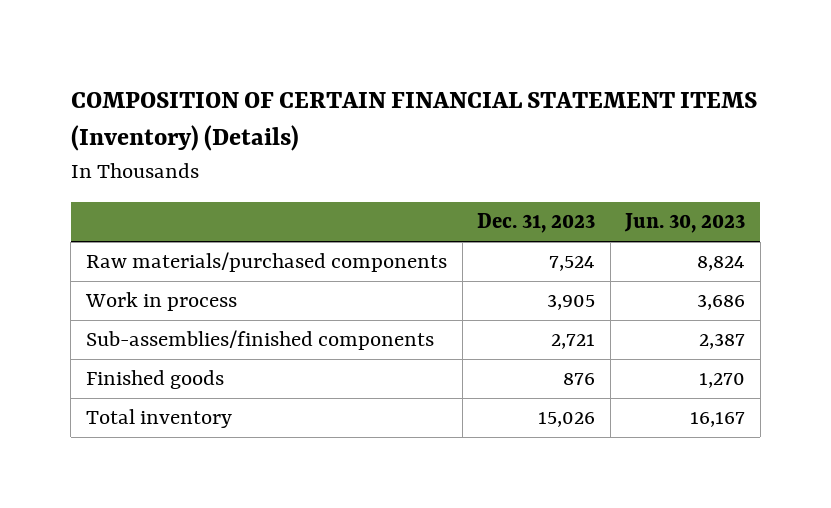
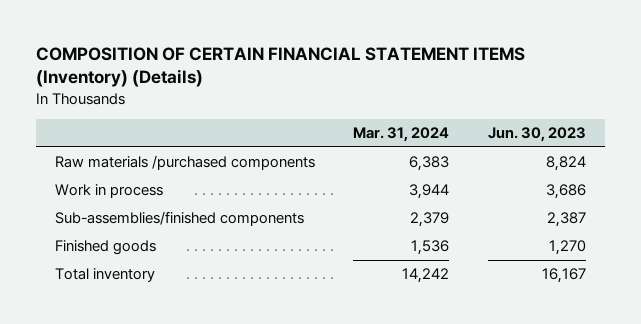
- | Dec. 31, 2023 | Jun. 30, 2023
+ | Mar. 31, 2024 | Jun. 30, 2023
- Raw materials/purchased components | 7,524 | 8,824
+ Raw materials /purchased components | 6,383 | 8,824

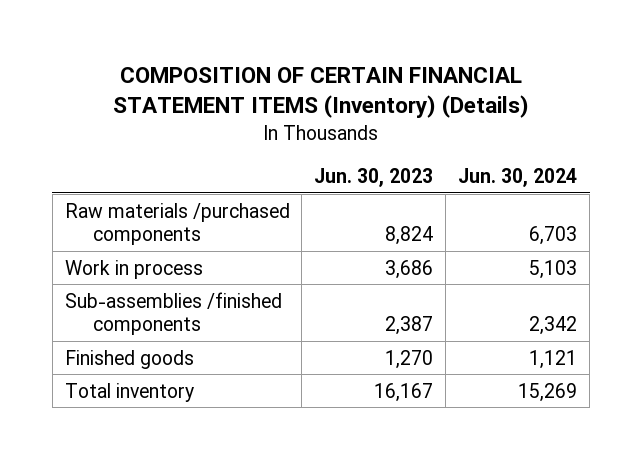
- | Mar. 31, 2024 | Jun. 30, 2023
+ | Jun. 30, 2023 | Jun. 30, 2024
- Sub-assemblies/finished components | 2,379 | 2,387
+ Sub-assemblies /finished components | 2,387 | 2,342

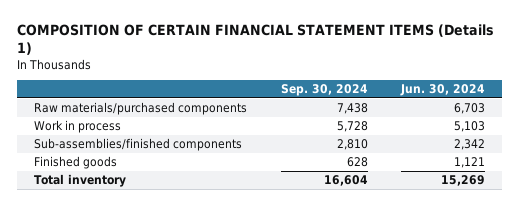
- COMPOSITION OF CERTAIN FINANCIAL STATEMENT ITEMS (Inventory) (Details)
+ COMPOSITION OF CERTAIN FINANCIAL STATEMENT ITEMS (Details 1)
- | Jun. 30, 2023 | Jun. 30, 2024
+ | Sep. 30, 2024 | Jun. 30, 2024
- Raw materials /purchased components | 8,824 | 6,703
+ Raw materials/purchased components | 7,438 | 6,703
- Sub-assemblies /finished components | 2,387 | 2,342
+ Sub-assemblies/finished components | 2,810 | 2,342

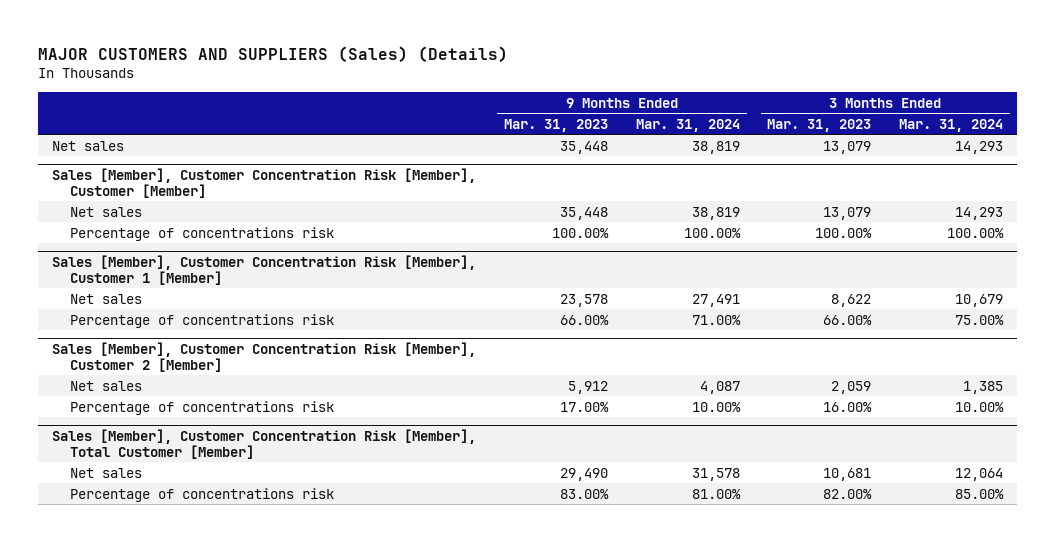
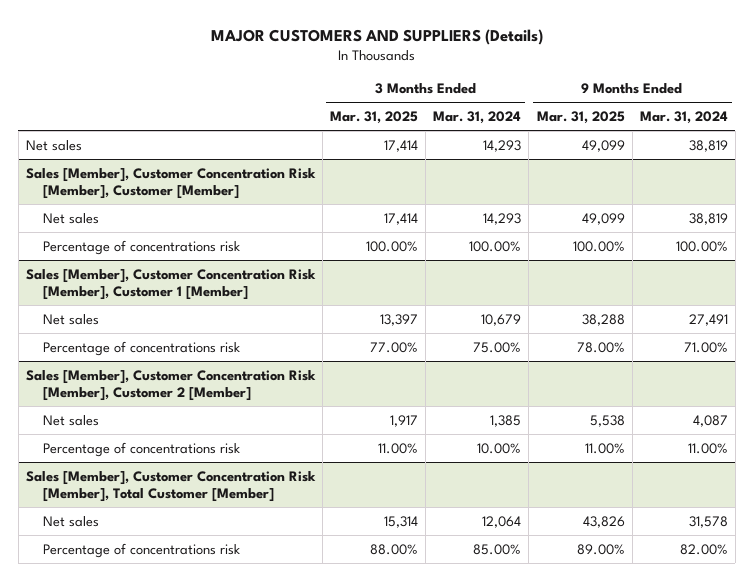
- MAJOR CUSTOMERS AND SUPPLIERS (Sales) (Details)
+ MAJOR CUSTOMERS AND SUPPLIERS (Details)
- | 9 Months Ended Mar. 31, 2023 | 9 Months Ended Mar. 31, 2024 | 3 Months Ended Mar. 31, 2023 | 3 Months Ended Mar. 31, 2024
+ | 3 Months Ended Mar. 31, 2025 | 3 Months Ended Mar. 31, 2024 | 9 Months Ended Mar. 31, 2025 | 9 Months Ended Mar. 31, 2024
@ Sales [Member], Customer Concentration Risk [Member], Customer 2 [Member]
- Percentage of concentrations risk | 17.00% | 10.00% | 16.00% | 10.00%
+ Percentage of concentrations risk | 11.00% | 10.00% | 11.00% | 11.00%
@ Sales [Member], Customer Concentration Risk [Member], Total Customer [Member]
- Percentage of concentrations risk | 83.00% | 81.00% | 82.00% | 85.00%
+ Percentage of concentrations risk | 88.00% | 85.00% | 89.00% | 82.00%

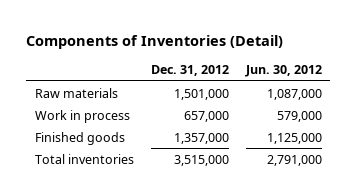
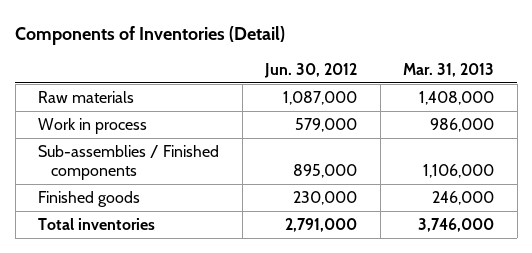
- | Dec. 31, 2012 | Jun. 30, 2012
+ | Jun. 30, 2012 | Mar. 31, 2013
- Finished goods | 1,357,000 | 1,125,000
+ Sub-assemblies / Finished components | 895,000 | 1,106,000
+ Finished goods | 230,000 | 246,000

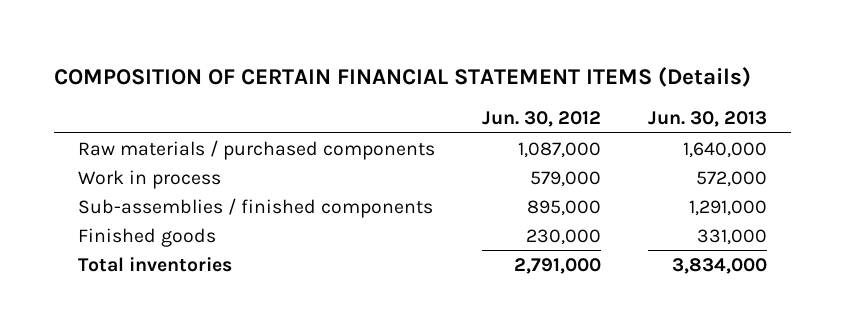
- Components of Inventories (Detail)
+ COMPOSITION OF CERTAIN FINANCIAL STATEMENT ITEMS (Details)
- | Jun. 30, 2012 | Mar. 31, 2013
+ | Jun. 30, 2012 | Jun. 30, 2013
- Raw materials | 1,087,000 | 1,408,000
+ Raw materials / purchased components | 1,087,000 | 1,640,000
- Sub-assemblies / Finished components | 895,000 | 1,106,000
+ Sub-assemblies / finished components | 895,000 | 1,291,000

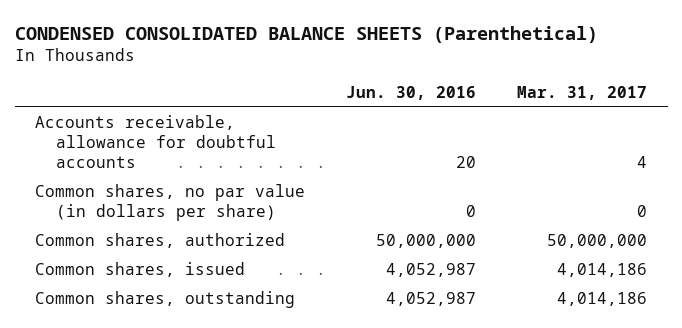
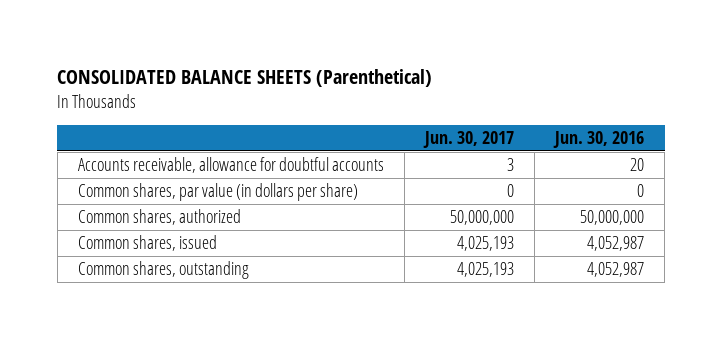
- CONDENSED CONSOLIDATED BALANCE SHEETS (Parenthetical)
+ CONSOLIDATED BALANCE SHEETS (Parenthetical)
- | Jun. 30, 2016 | Mar. 31, 2017
+ | Jun. 30, 2017 | Jun. 30, 2016
- Common shares, no par value (in dollars per share) | 0 | 0
+ Common shares, par value (in dollars per share) | 0 | 0

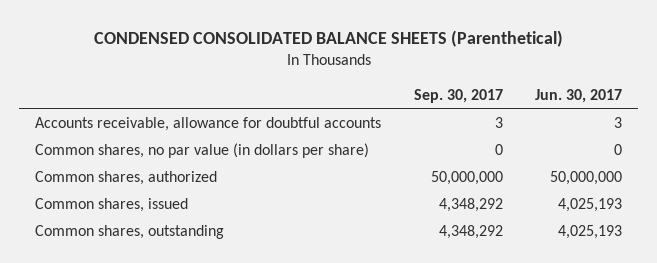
- CONSOLIDATED BALANCE SHEETS (Parenthetical)
+ CONDENSED CONSOLIDATED BALANCE SHEETS (Parenthetical)
- | Jun. 30, 2017 | Jun. 30, 2016
+ | Sep. 30, 2017 | Jun. 30, 2017
- Common shares, par value (in dollars per share) | 0 | 0
+ Common shares, no par value (in dollars per share) | 0 | 0

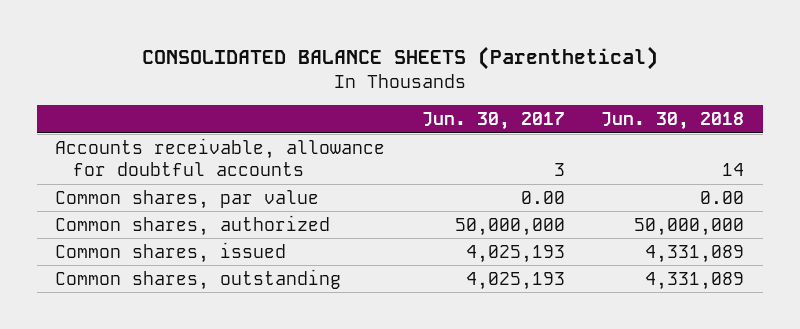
- CONDENSED CONSOLIDATED BALANCE SHEETS (Parenthetical)
+ CONSOLIDATED BALANCE SHEETS (Parenthetical)
- | Sep. 30, 2017 | Jun. 30, 2017
+ | Jun. 30, 2017 | Jun. 30, 2018
- Common shares, no par value (in dollars per share) | 0 | 0
+ Common shares, par value | 0.00 | 0.00

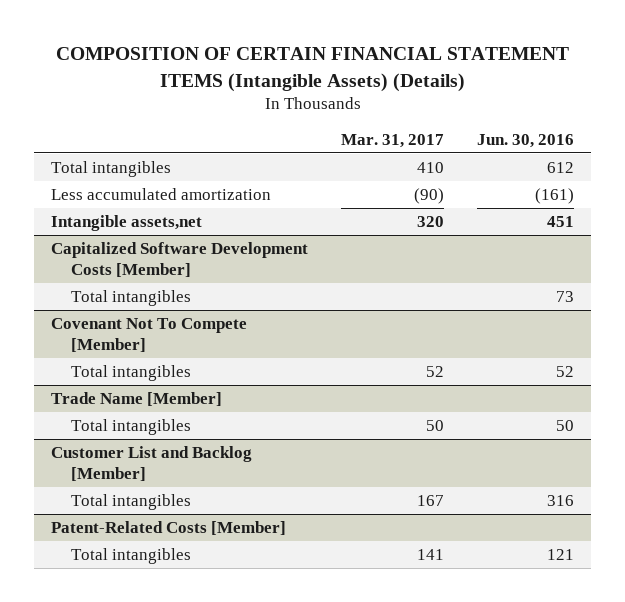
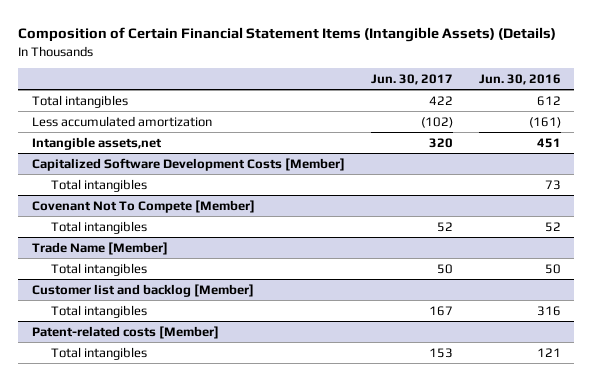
- COMPOSITION OF CERTAIN FINANCIAL STATEMENT ITEMS (Intangible Assets) (Details)
+ Composition of Certain Financial Statement Items (Intangible Assets) (Details)
- | Mar. 31, 2017 | Jun. 30, 2016
+ | Jun. 30, 2017 | Jun. 30, 2016
- Customer List and Backlog [Member]
+ Customer list and backlog [Member]
- Patent-Related Costs [Member]
+ Patent-related costs [Member]

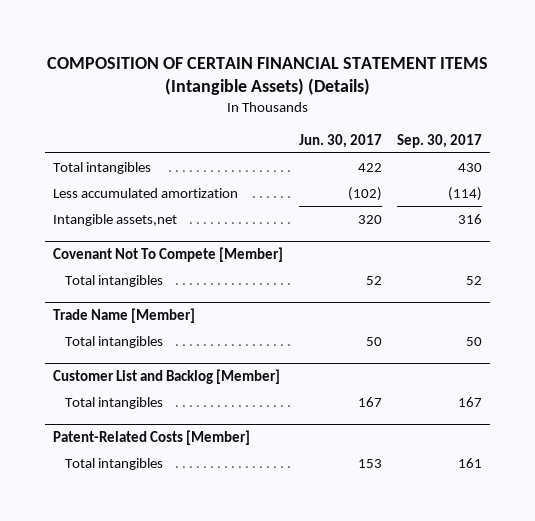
- Composition of Certain Financial Statement Items (Intangible Assets) (Details)
+ COMPOSITION OF CERTAIN FINANCIAL STATEMENT ITEMS (Intangible Assets) (Details)
- | Jun. 30, 2017 | Jun. 30, 2016
+ | Jun. 30, 2017 | Sep. 30, 2017
- Capitalized Software Development Costs [Member]
- Total intangibles | | 73
- Customer list and backlog [Member]
+ Customer List and Backlog [Member]
- Patent-related costs [Member]
+ Patent-Related Costs [Member]

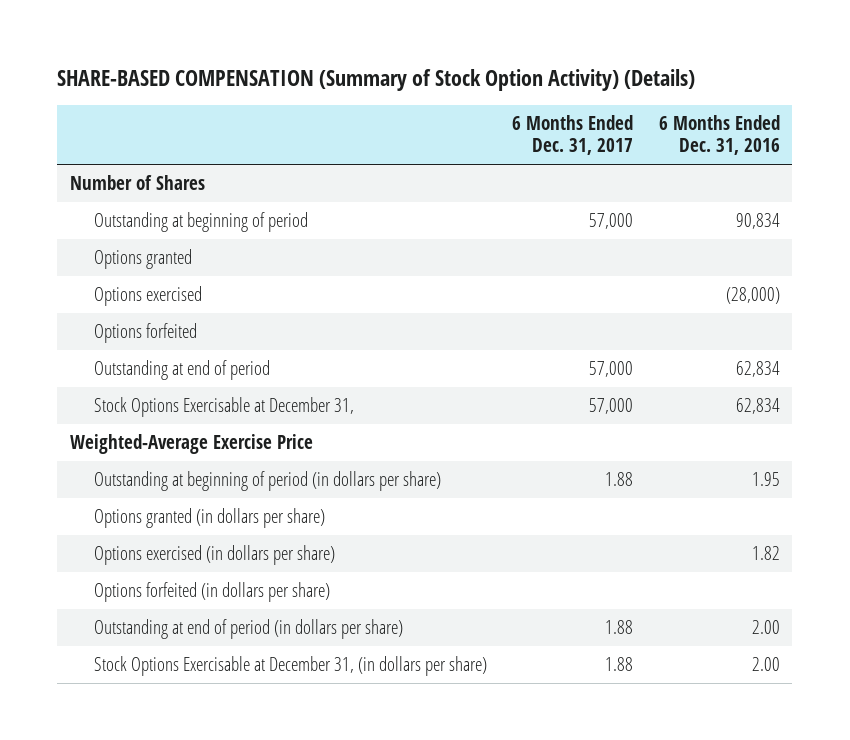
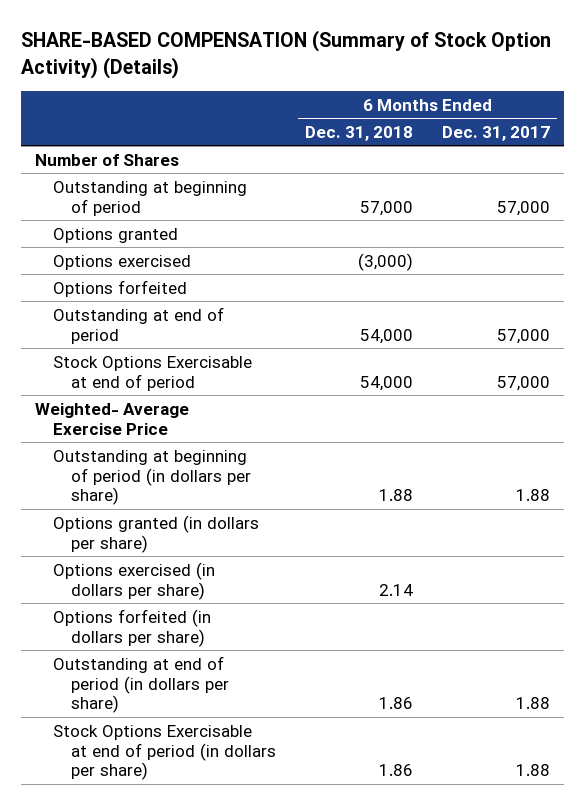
- | 6 Months Ended Dec. 31, 2017 | 6 Months Ended Dec. 31, 2016
+ | 6 Months Ended Dec. 31, 2018 | 6 Months Ended Dec. 31, 2017
- Stock Options Exercisable at December 31, | 57,000 | 62,834
- Weighted-Average Exercise Price
+ Stock Options Exercisable at end of period | 54,000 | 57,000
+ Weighted- Average Exercise Price
- Stock Options Exercisable at December 31, (in dollars per share) | 1.88 | 2.00
+ Stock Options Exercisable at end of period (in dollars per share) | 1.86 | 1.88

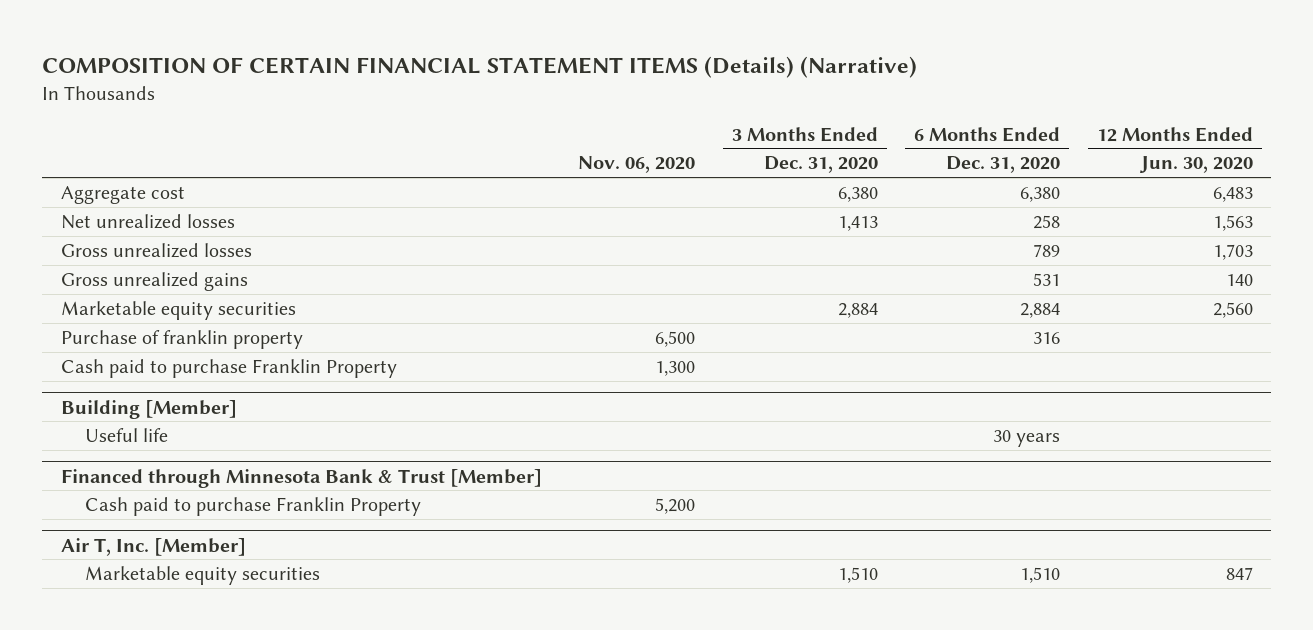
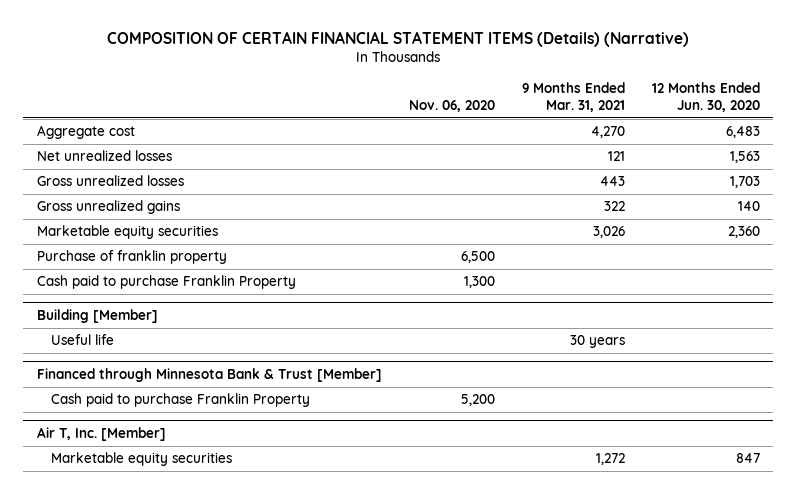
- | Nov. 06, 2020 | 3 Months Ended Dec. 31, 2020 | 6 Months Ended Dec. 31, 2020 | 12 Months Ended Jun. 30, 2020
+ | Nov. 06, 2020 | 9 Months Ended Mar. 31, 2021 | 12 Months Ended Jun. 30, 2020
- Marketable equity securities | | 2,884 | 2,884 | 2,560
+ Marketable equity securities | | 3,026 | 2,360

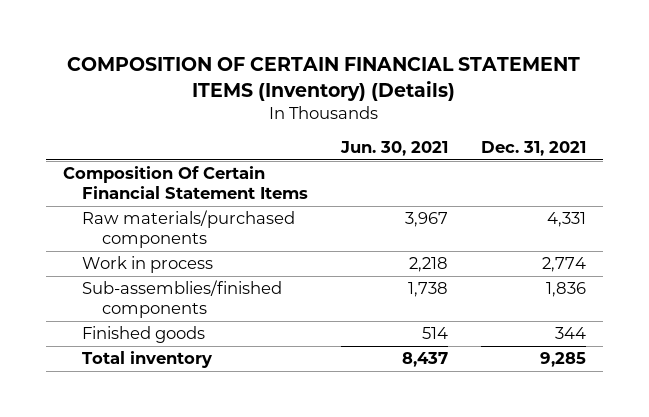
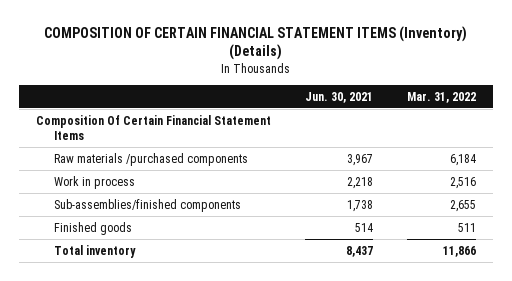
- | Jun. 30, 2021 | Dec. 31, 2021
+ | Jun. 30, 2021 | Mar. 31, 2022
- Raw materials/purchased components | 3,967 | 4,331
+ Raw materials /purchased components | 3,967 | 6,184

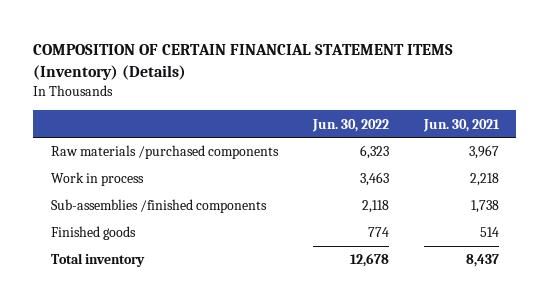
- | Jun. 30, 2021 | Mar. 31, 2022
+ | Jun. 30, 2022 | Jun. 30, 2021
- Composition Of Certain Financial Statement Items
- Sub-assemblies/finished components | 1,738 | 2,655
+ Sub-assemblies /finished components | 2,118 | 1,738

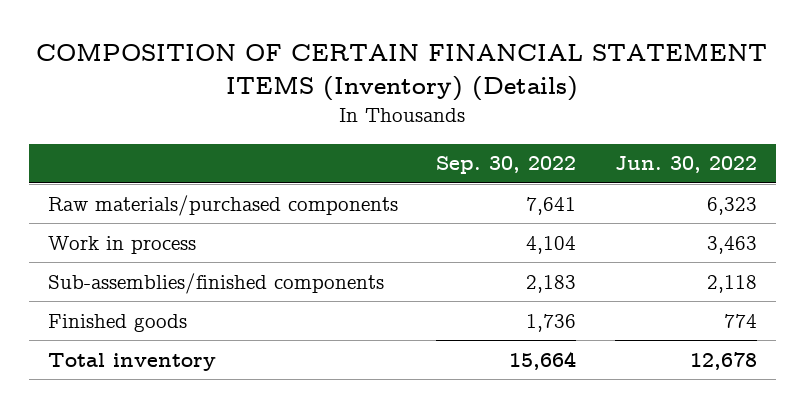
- | Jun. 30, 2022 | Jun. 30, 2021
+ | Sep. 30, 2022 | Jun. 30, 2022
- Raw materials /purchased components | 6,323 | 3,967
+ Raw materials/purchased components | 7,641 | 6,323
- Sub-assemblies /finished components | 2,118 | 1,738
+ Sub-assemblies/finished components | 2,183 | 2,118

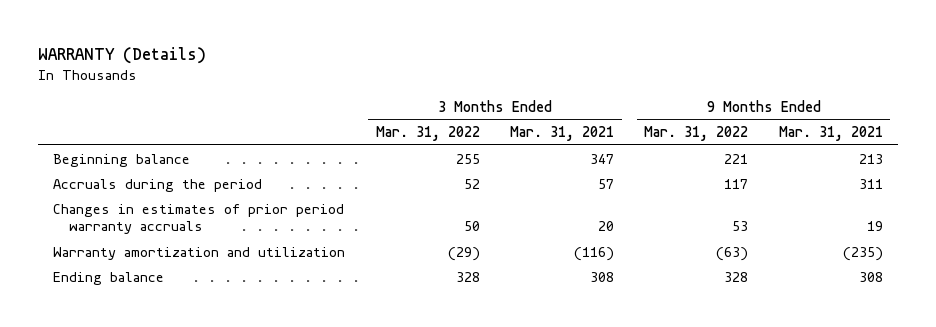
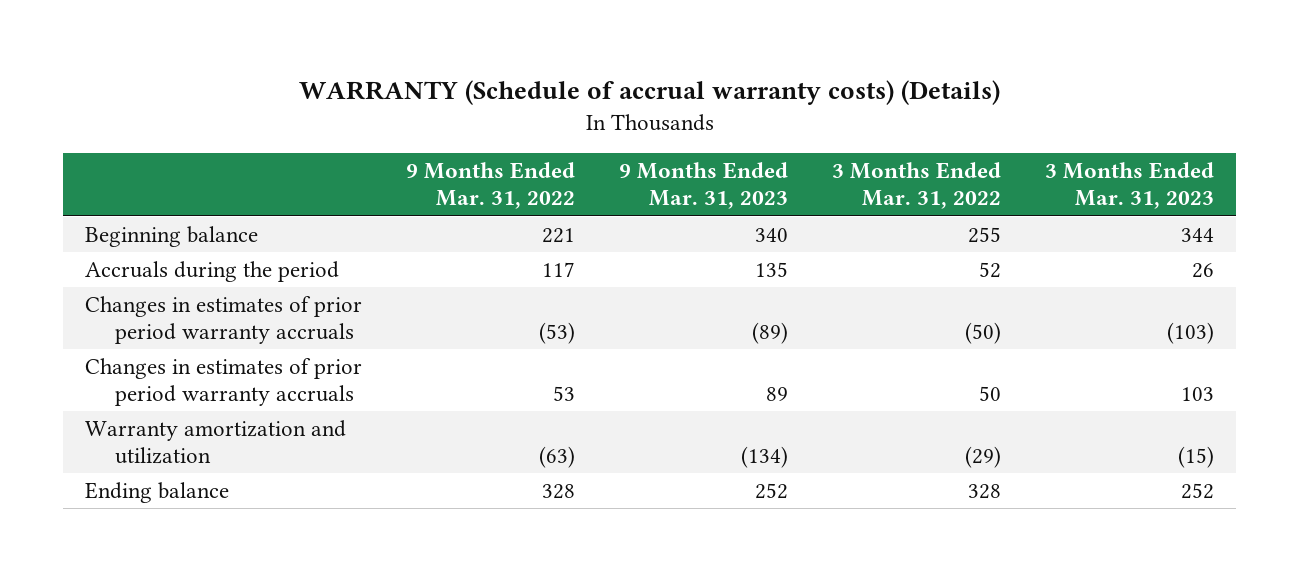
- WARRANTY (Details)
+ WARRANTY (Schedule of accrual warranty costs) (Details)
- | 3 Months Ended Mar. 31, 2022 | 3 Months Ended Mar. 31, 2021 | 9 Months Ended Mar. 31, 2022 | 9 Months Ended Mar. 31, 2021
+ | 9 Months Ended Mar. 31, 2022 | 9 Months Ended Mar. 31, 2023 | 3 Months Ended Mar. 31, 2022 | 3 Months Ended Mar. 31, 2023
+ Changes in estimates of prior period warranty accruals | (53) | (89) | (50) | (103)

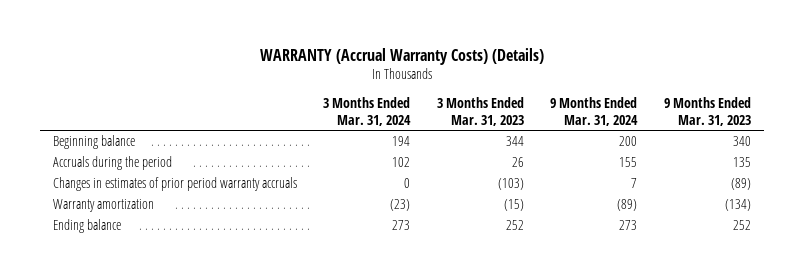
- WARRANTY (Schedule of accrual warranty costs) (Details)
+ WARRANTY (Accrual Warranty Costs) (Details)
- | 9 Months Ended Mar. 31, 2022 | 9 Months Ended Mar. 31, 2023 | 3 Months Ended Mar. 31, 2022 | 3 Months Ended Mar. 31, 2023
+ | 3 Months Ended Mar. 31, 2024 | 3 Months Ended Mar. 31, 2023 | 9 Months Ended Mar. 31, 2024 | 9 Months Ended Mar. 31, 2023
- Changes in estimates of prior period warranty accruals | 53 | 89 | 50 | 103
- Warranty amortization and utilization | (63) | (134) | (29) | (15)
+ Warranty amortization | (23) | (15) | (89) | (134)

